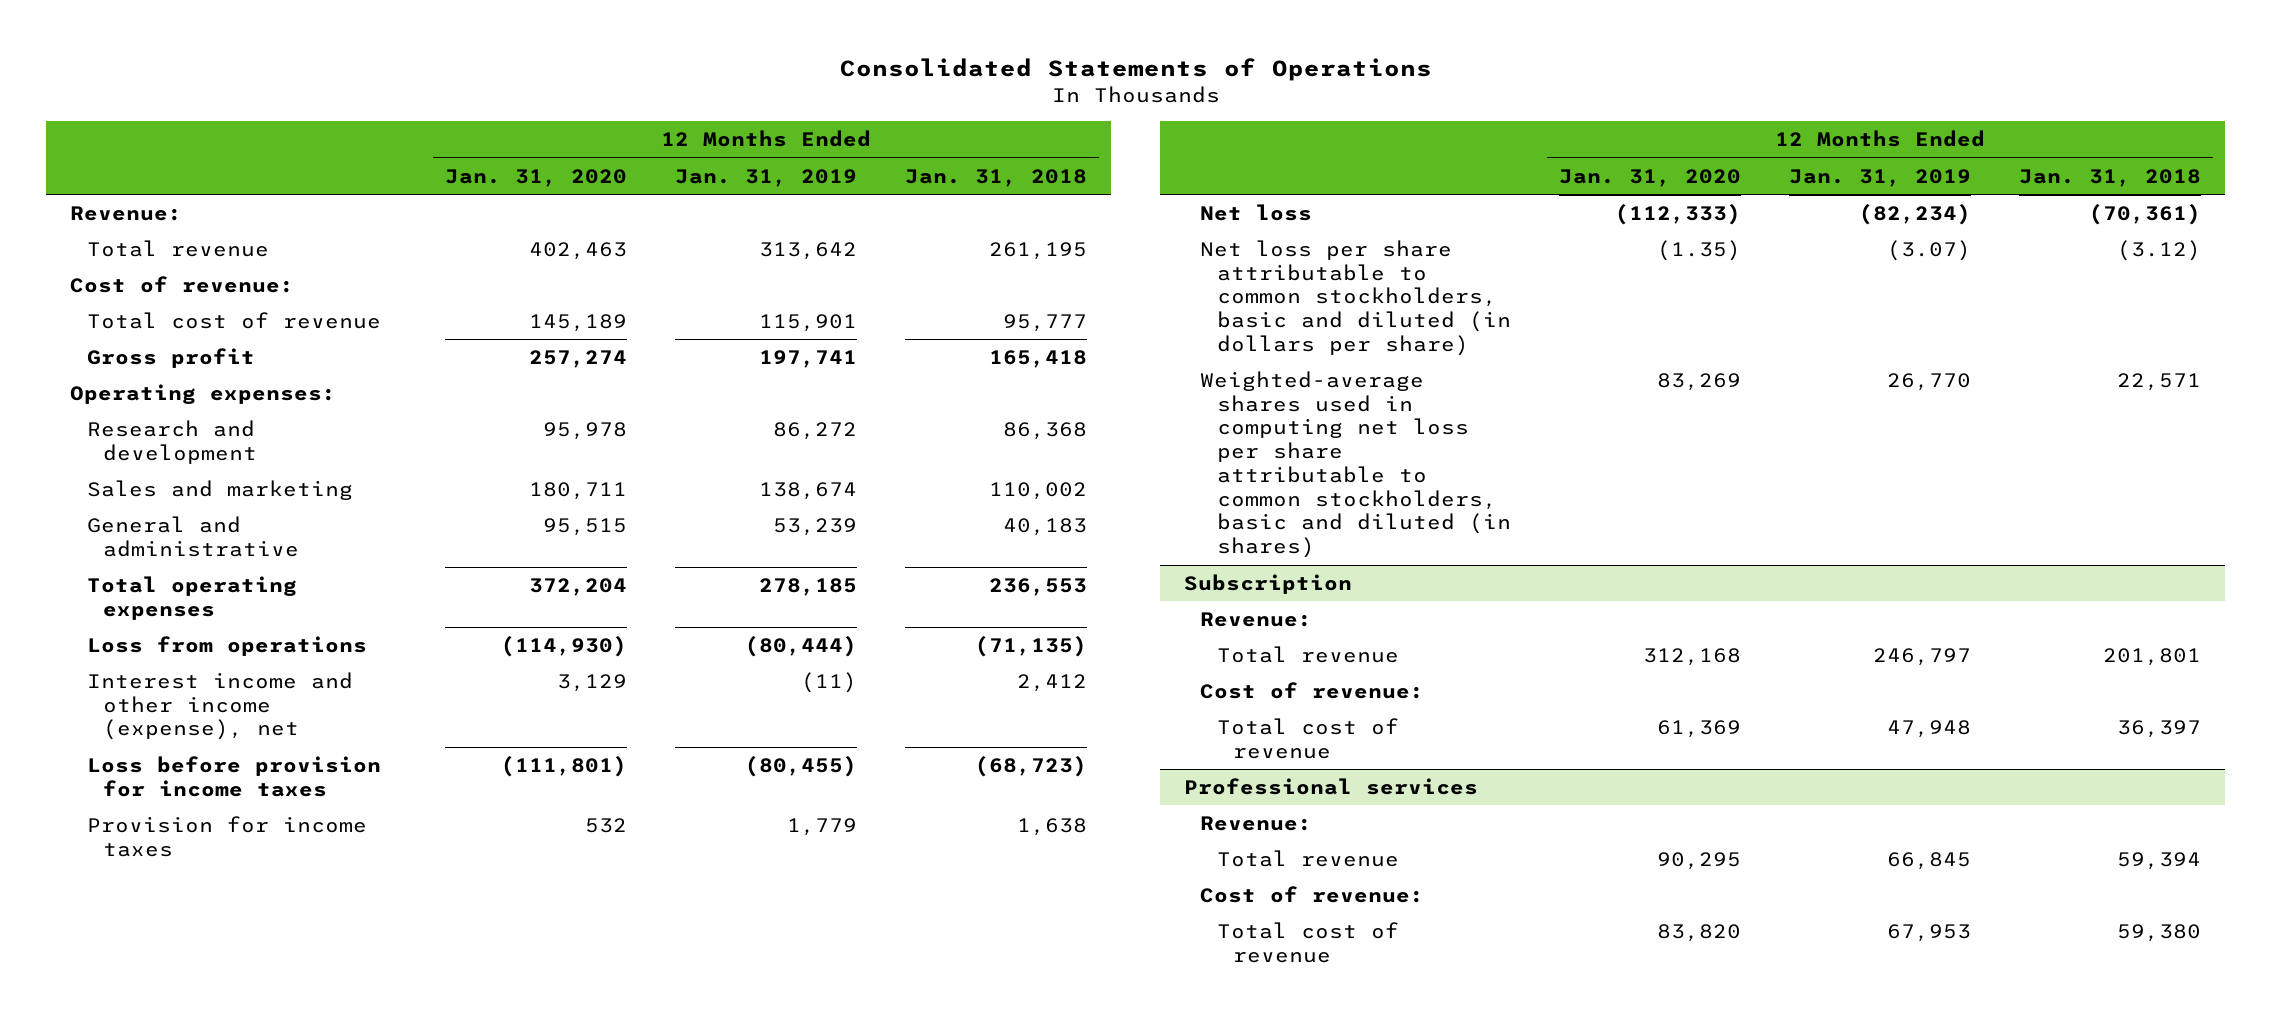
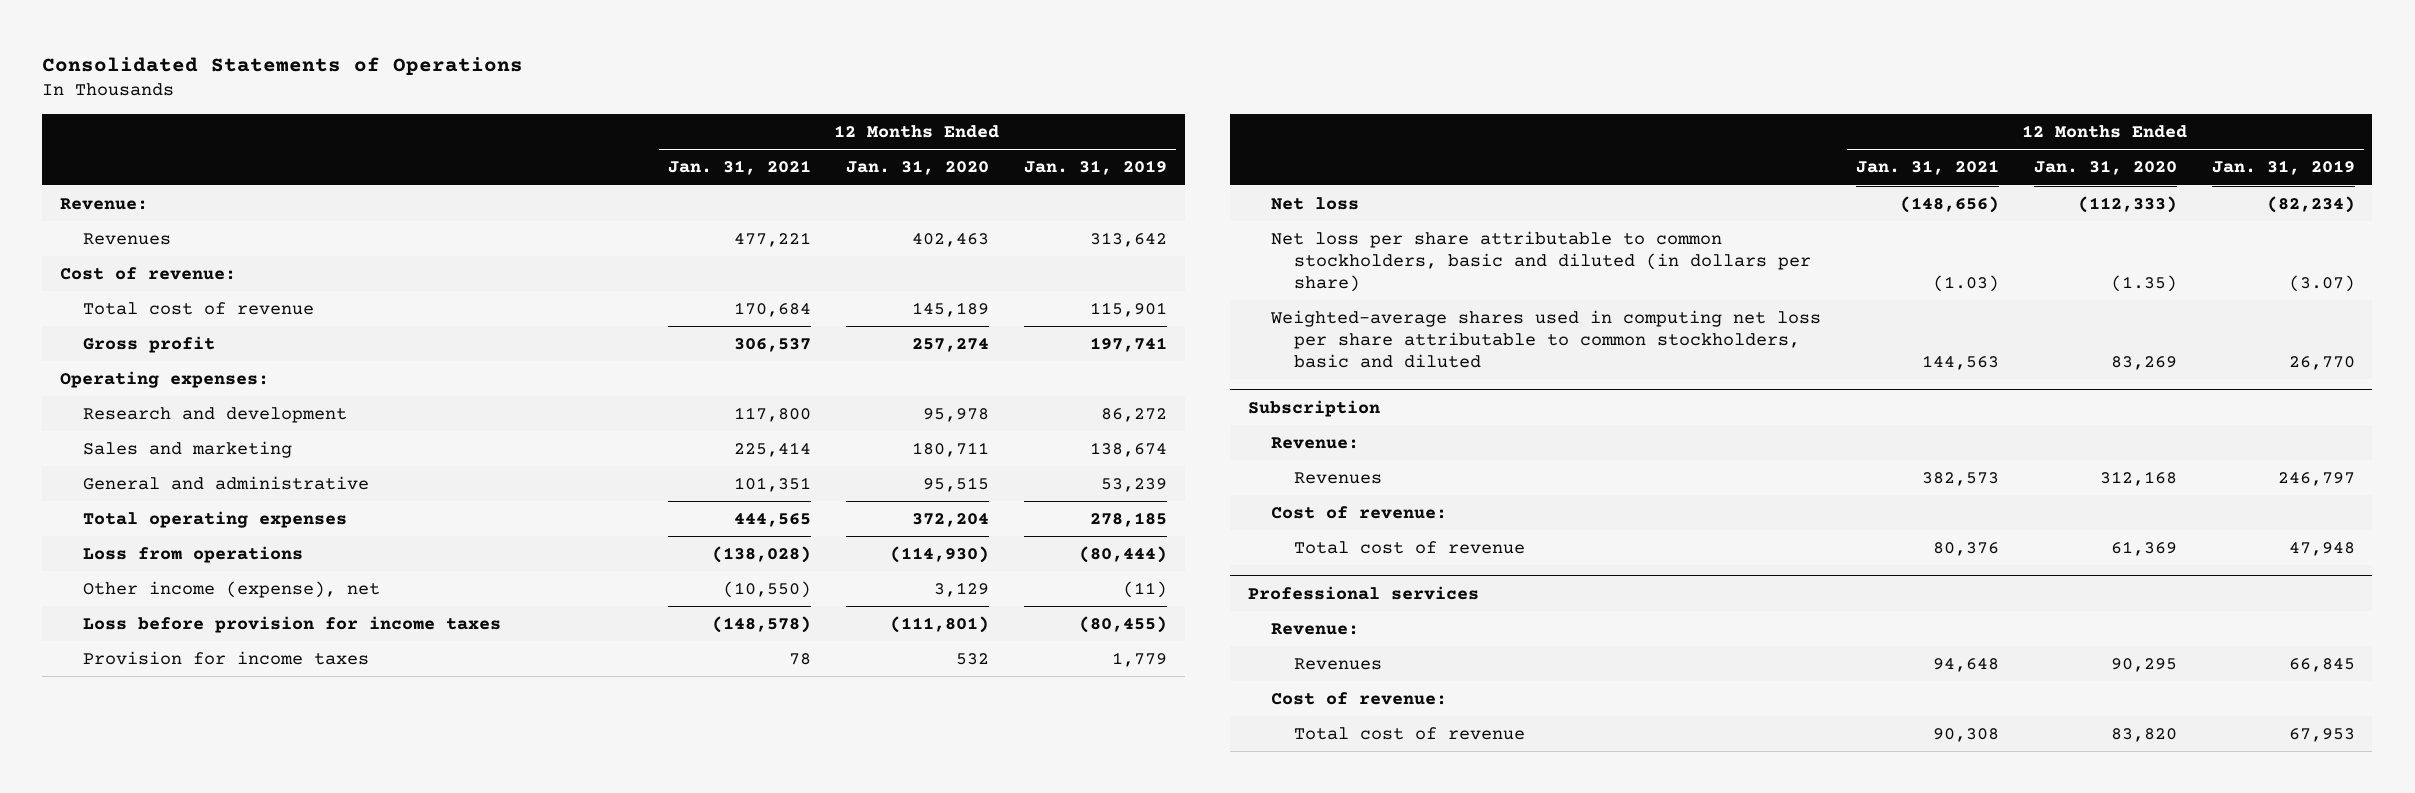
- | 12 Months Ended Jan. 31, 2020 | 12 Months Ended Jan. 31, 2019 | 12 Months Ended Jan. 31, 2018
+ | 12 Months Ended Jan. 31, 2021 | 12 Months Ended Jan. 31, 2020 | 12 Months Ended Jan. 31, 2019
- Total revenue | 402,463 | 313,642 | 261,195
+ Revenues | 477,221 | 402,463 | 313,642
- Interest income and other income (expense), net | 3,129 | (11) | 2,412
+ Other income (expense), net | (10,550) | 3,129 | (11)
- Weighted-average shares used in computing net loss per share attributable to common stockholders, basic and diluted (in shares) | 83,269 | 26,770 | 22,571
+ Weighted-average shares used in computing net loss per share attributable to common stockholders, basic and diluted | 144,563 | 83,269 | 26,770
@ Subscription
- Total revenue | 312,168 | 246,797 | 201,801
+ Revenues | 382,573 | 312,168 | 246,797
@ Professional services
- Total revenue | 90,295 | 66,845 | 59,394
+ Revenues | 94,648 | 90,295 | 66,845

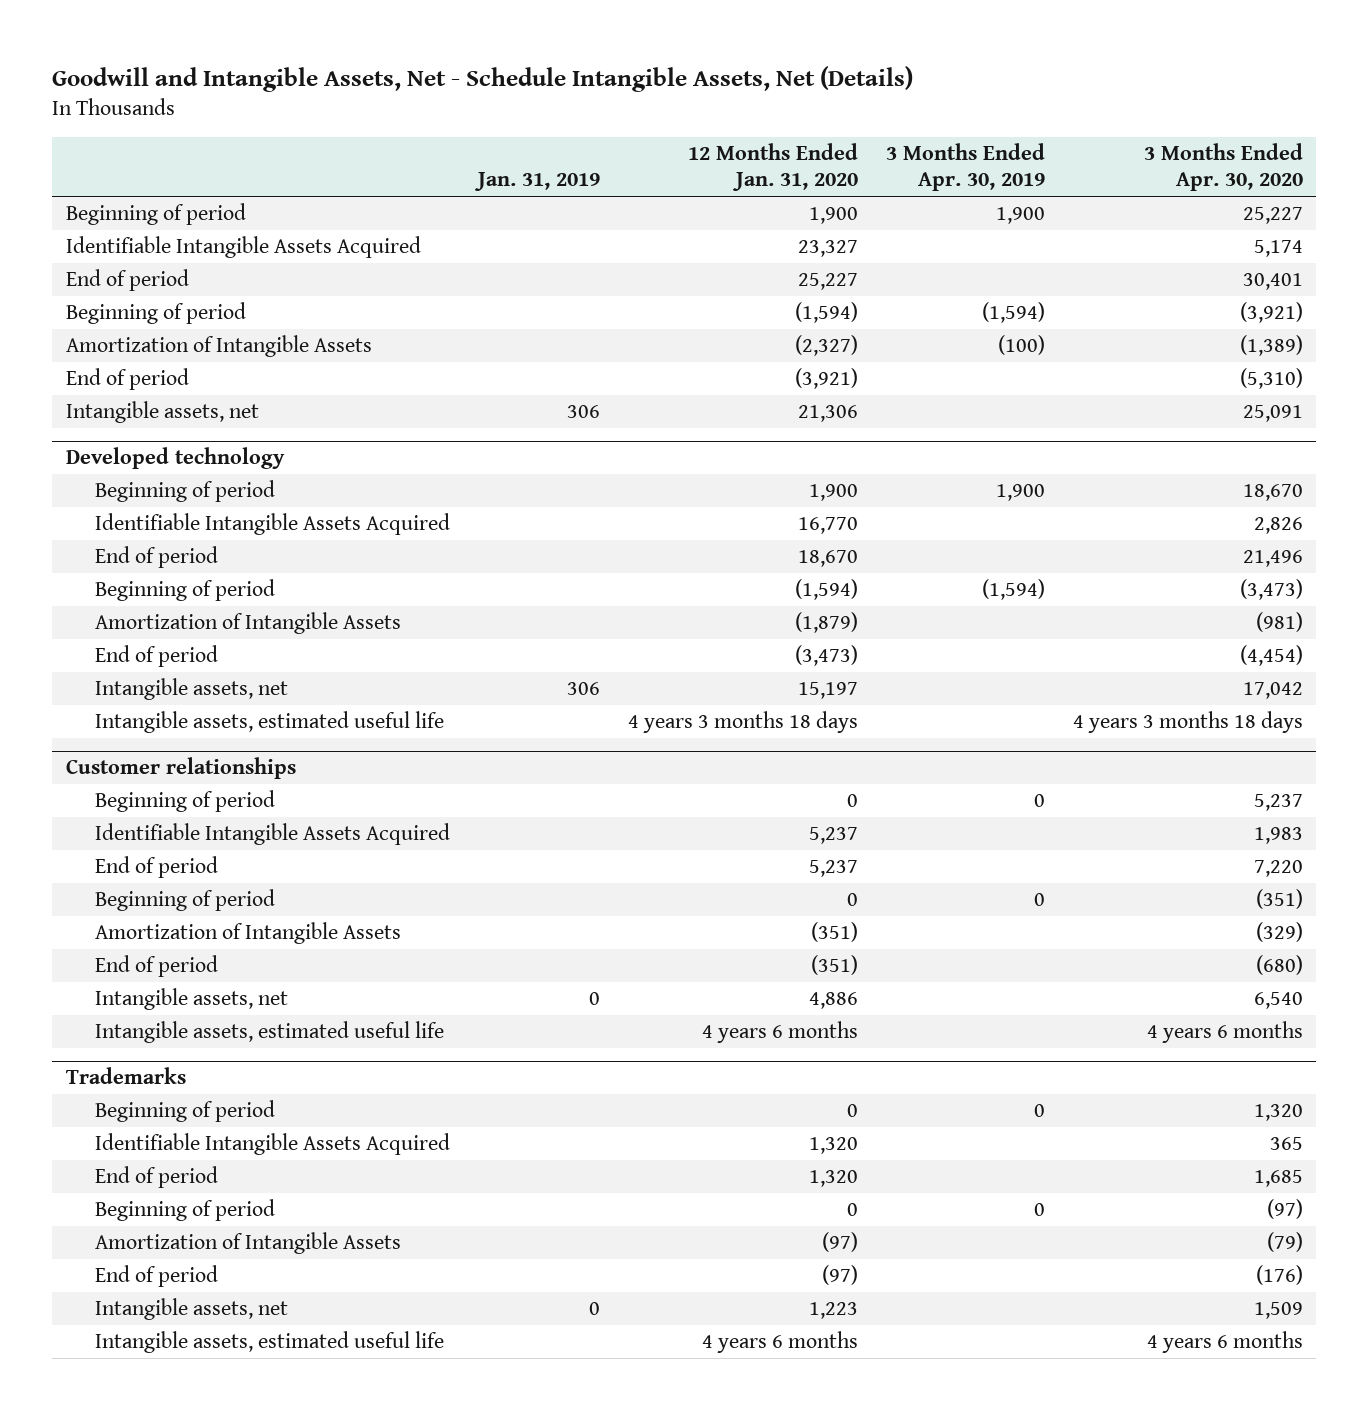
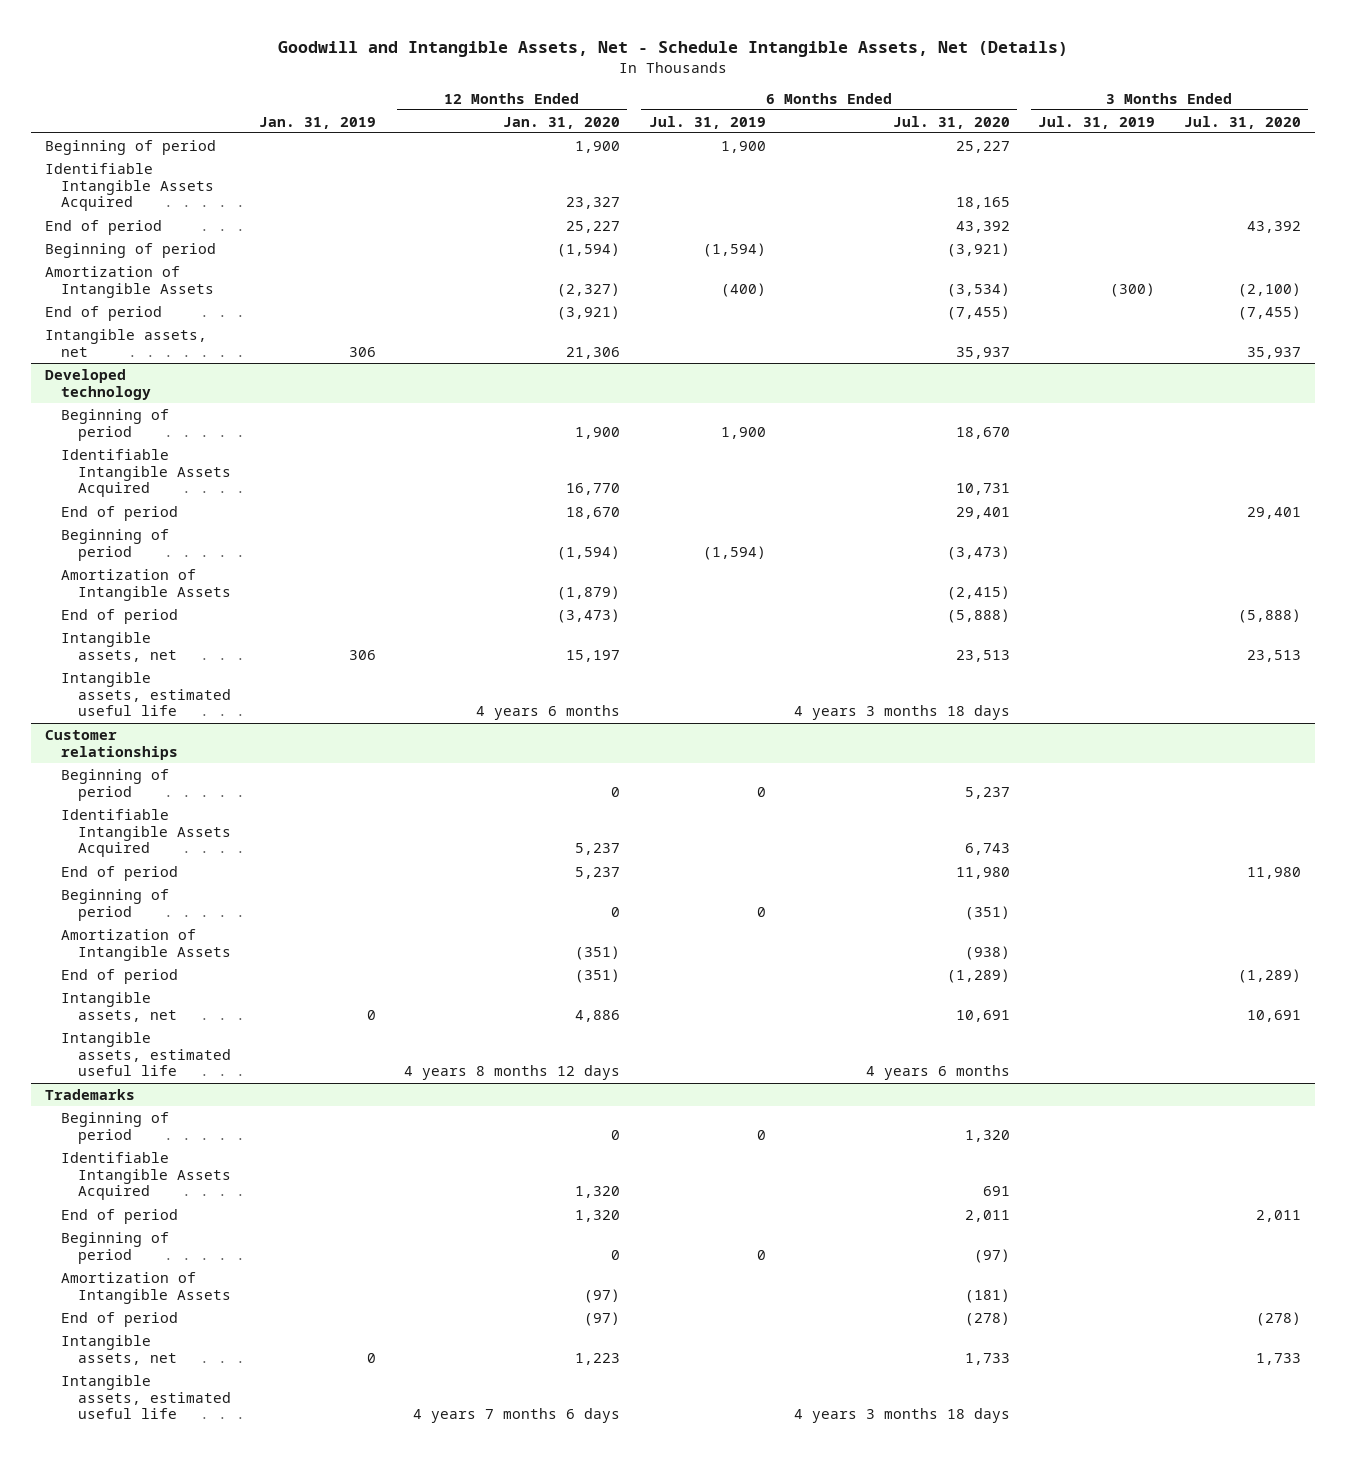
- | Jan. 31, 2019 | 12 Months Ended Jan. 31, 2020 | 3 Months Ended Apr. 30, 2019 | 3 Months Ended Apr. 30, 2020
+ | Jan. 31, 2019 | 12 Months Ended Jan. 31, 2020 | 6 Months Ended Jul. 31, 2019 | 6 Months Ended Jul. 31, 2020 | 3 Months Ended Jul. 31, 2019 | 3 Months Ended Jul. 31, 2020
@ Developed technology
- Intangible assets, estimated useful life | | 4 years 3 months 18 days | | 4 years 3 months 18 days
+ Intangible assets, estimated useful life | | 4 years 6 months | | 4 years 3 months 18 days | |
@ Customer relationships
- Intangible assets, estimated useful life | | 4 years 6 months | | 4 years 6 months
+ Intangible assets, estimated useful life | | 4 years 8 months 12 days | | 4 years 6 months | |
@ Trademarks
- Intangible assets, estimated useful life | | 4 years 6 months | | 4 years 6 months
+ Intangible assets, estimated useful life | | 4 years 7 months 6 days | | 4 years 3 months 18 days | |

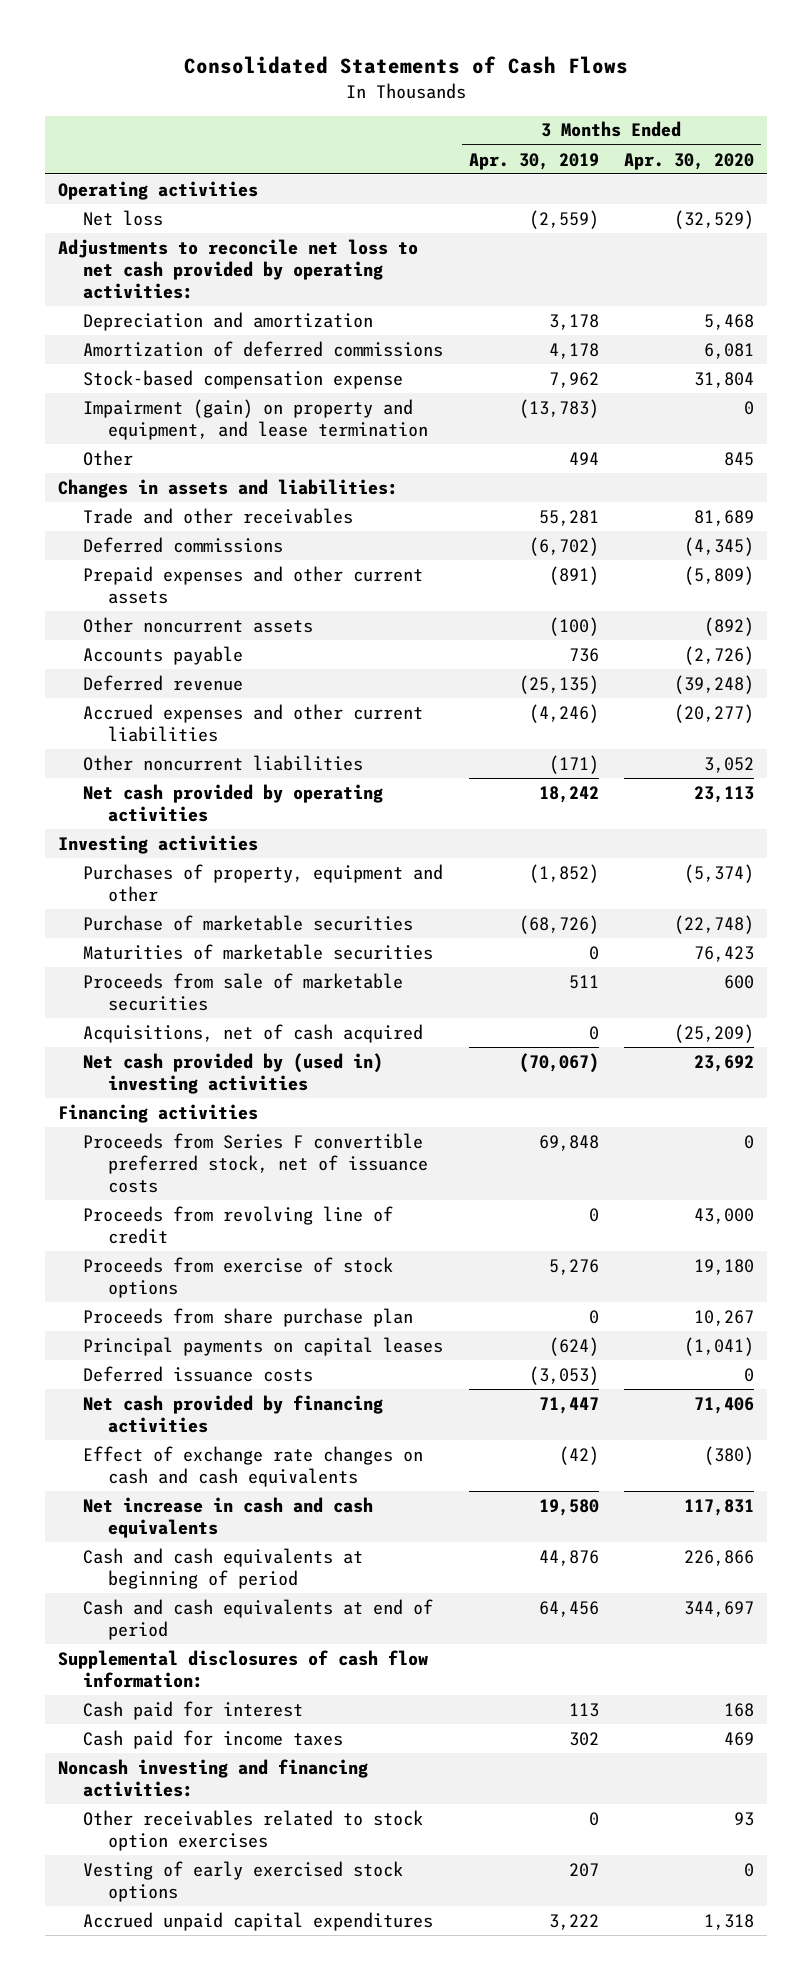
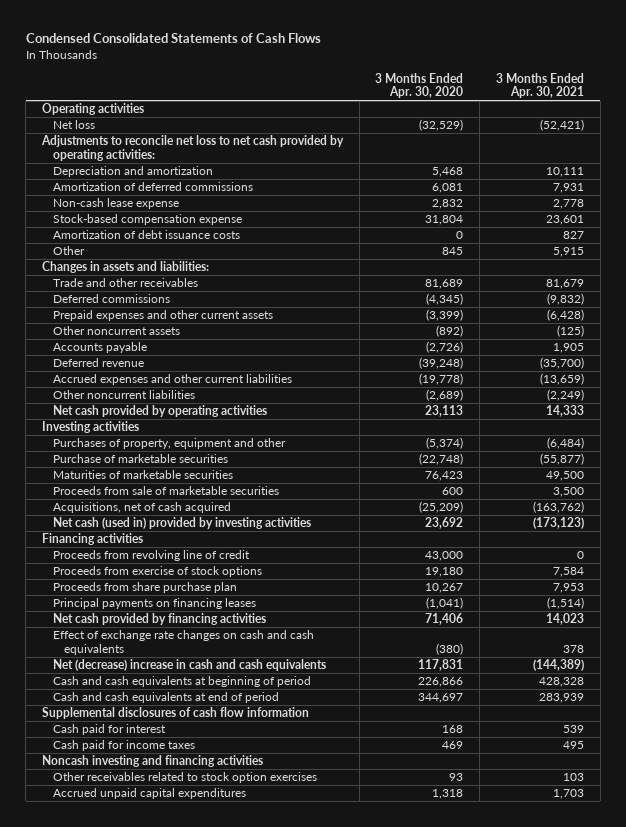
- Consolidated Statements of Cash Flows
+ Condensed Consolidated Statements of Cash Flows
- | 3 Months Ended Apr. 30, 2019 | 3 Months Ended Apr. 30, 2020
+ | 3 Months Ended Apr. 30, 2020 | 3 Months Ended Apr. 30, 2021
+ Non-cash lease expense | 2,832 | 2,778
- Impairment (gain) on property and equipment, and lease termination | (13,783) | 0
+ Amortization of debt issuance costs | 0 | 827
- Prepaid expenses and other current assets | (891) | (5,809)
+ Prepaid expenses and other current assets | (3,399) | (6,428)
- Accrued expenses and other current liabilities | (4,246) | (20,277)
- Other noncurrent liabilities | (171) | 3,052
+ Accrued expenses and other current liabilities | (19,778) | (13,659)
+ Other noncurrent liabilities | (2,689) | (2,249)
- Net cash provided by (used in) investing activities | (70,067) | 23,692
+ Net cash (used in) provided by investing activities | 23,692 | (173,123)
- Proceeds from Series F convertible preferred stock, net of issuance costs | 69,848 | 0
- Principal payments on capital leases | (624) | (1,041)
- Deferred issuance costs | (3,053) | 0
+ Principal payments on financing leases | (1,041) | (1,514)
- Net increase in cash and cash equivalents | 19,580 | 117,831
+ Net (decrease) increase in cash and cash equivalents | 117,831 | (144,389)
- Supplemental disclosures of cash flow information:
+ Supplemental disclosures of cash flow information
- Noncash investing and financing activities:
+ Noncash investing and financing activities
- Vesting of early exercised stock options | 207 | 0

